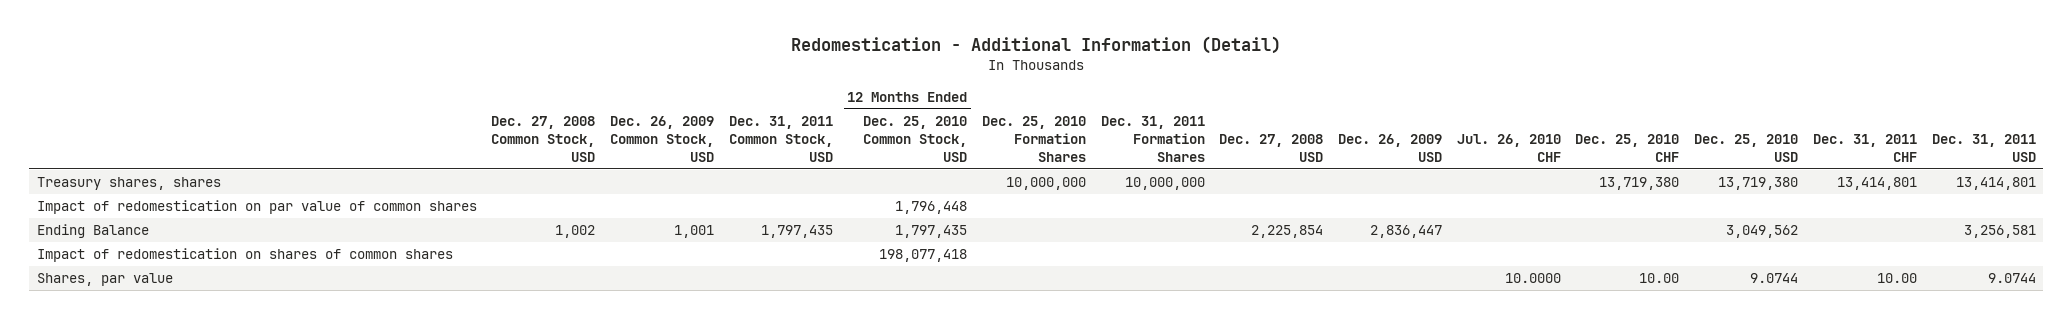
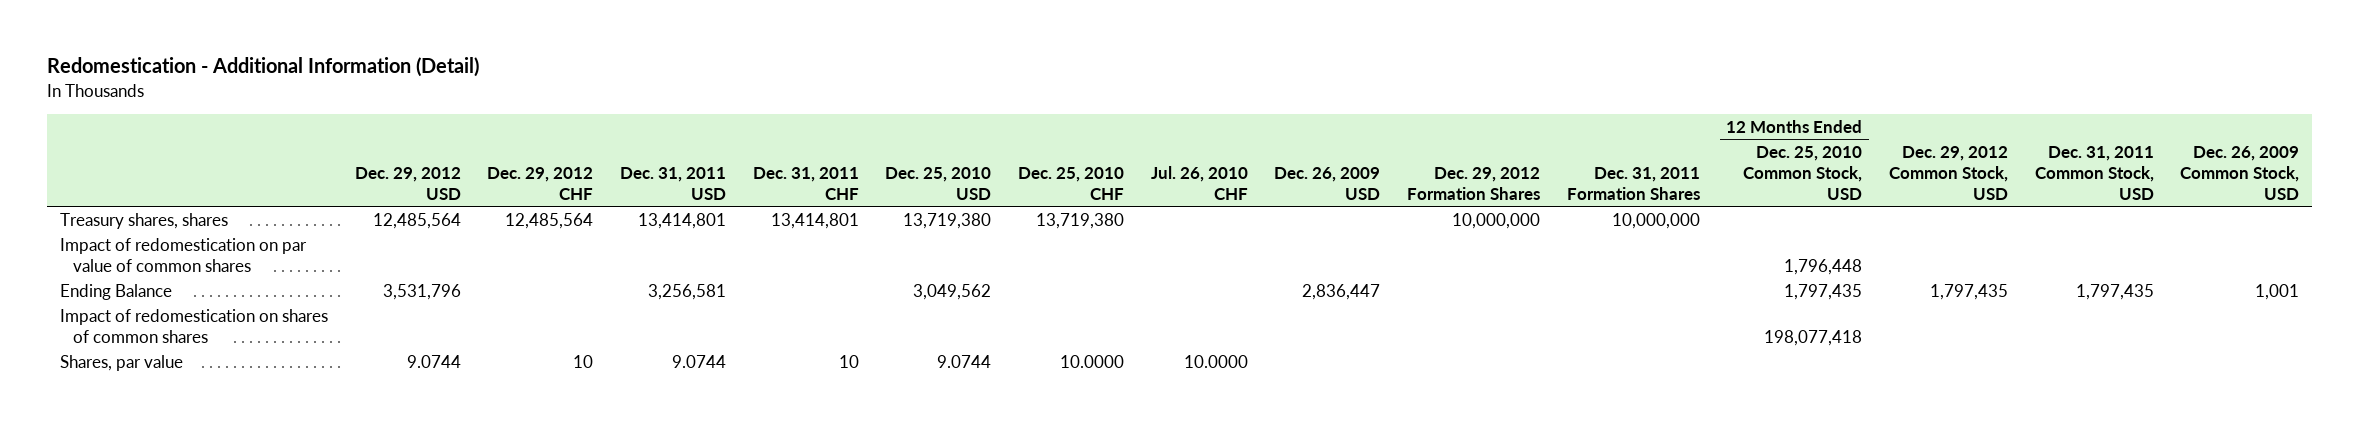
- | Dec. 27, 2008 Common Stock, USD | Dec. 26, 2009 Common Stock, USD | Dec. 31, 2011 Common Stock, USD | 12 Months Ended Dec. 25, 2010 Common Stock, USD | Dec. 25, 2010 Formation Shares | Dec. 31, 2011 Formation Shares | Dec. 27, 2008 USD | Dec. 26, 2009 USD | Jul. 26, 2010 CHF | Dec. 25, 2010 CHF | Dec. 25, 2010 USD | Dec. 31, 2011 CHF | Dec. 31, 2011 USD
+ | Dec. 29, 2012 USD | Dec. 29, 2012 CHF | Dec. 31, 2011 USD | Dec. 31, 2011 CHF | Dec. 25, 2010 USD | Dec. 25, 2010 CHF | Jul. 26, 2010 CHF | Dec. 26, 2009 USD | Dec. 29, 2012 Formation Shares | Dec. 31, 2011 Formation Shares | 12 Months Ended Dec. 25, 2010 Common Stock, USD | Dec. 29, 2012 Common Stock, USD | Dec. 31, 2011 Common Stock, USD | Dec. 26, 2009 Common Stock, USD
- Shares, par value | | | | | | | | | 10.0000 | 10.00 | 9.0744 | 10.00 | 9.0744
+ Shares, par value | 9.0744 | 10 | 9.0744 | 10 | 9.0744 | 10.0000 | 10.0000 | | | | | | |

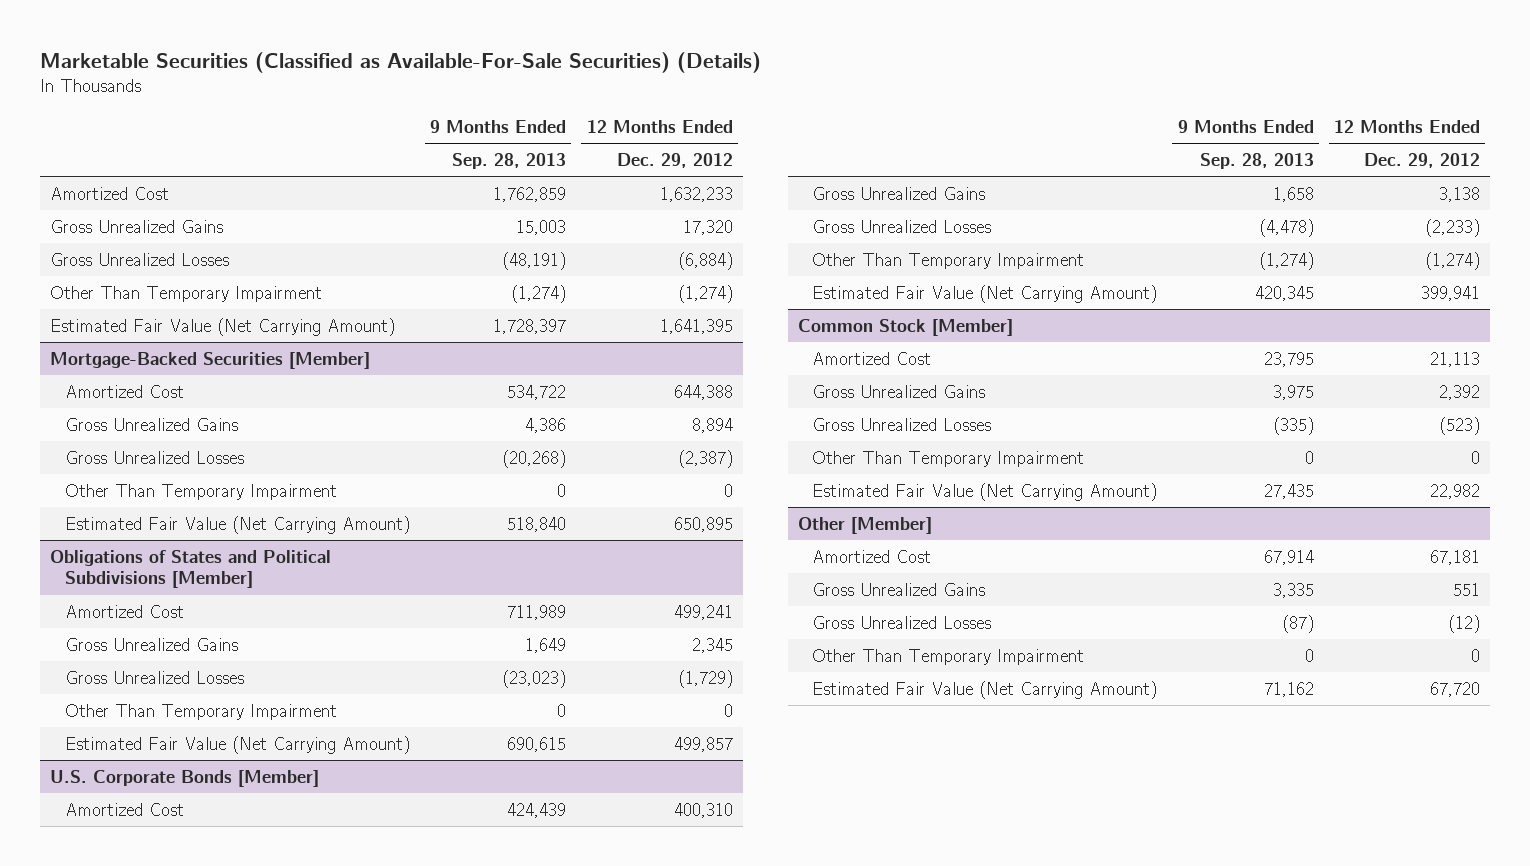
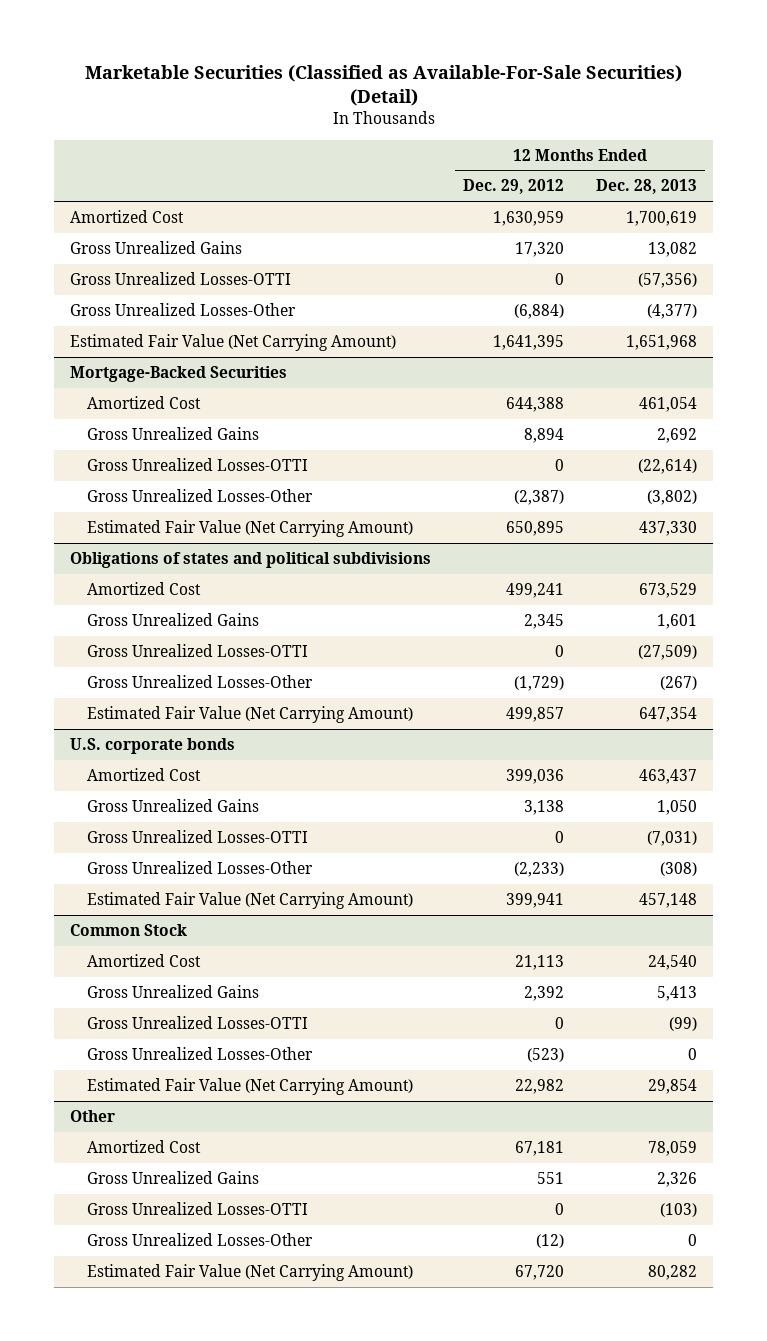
- Marketable Securities (Classified as Available-For-Sale Securities) (Details)
+ Marketable Securities (Classified as Available-For-Sale Securities) (Detail)
- | 9 Months Ended Sep. 28, 2013 | 12 Months Ended Dec. 29, 2012
+ | 12 Months Ended Dec. 29, 2012 | 12 Months Ended Dec. 28, 2013
- Amortized Cost | 1,762,859 | 1,632,233
+ Amortized Cost | 1,630,959 | 1,700,619
- Gross Unrealized Losses | (48,191) | (6,884)
- Other Than Temporary Impairment | (1,274) | (1,274)
+ Gross Unrealized Losses-OTTI | 0 | (57,356)
+ Gross Unrealized Losses-Other | (6,884) | (4,377)
- Mortgage-Backed Securities [Member]
+ Mortgage-Backed Securities
- Gross Unrealized Losses | (20,268) | (2,387)
- Other Than Temporary Impairment | 0 | 0
+ Gross Unrealized Losses-OTTI | 0 | (22,614)
+ Gross Unrealized Losses-Other | (2,387) | (3,802)
- Obligations of States and Political Subdivisions [Member]
+ Obligations of states and political subdivisions
- Gross Unrealized Losses | (23,023) | (1,729)
- Other Than Temporary Impairment | 0 | 0
+ Gross Unrealized Losses-OTTI | 0 | (27,509)
+ Gross Unrealized Losses-Other | (1,729) | (267)
- U.S. Corporate Bonds [Member]
- Amortized Cost | 424,439 | 400,310
+ U.S. corporate bonds
+ Amortized Cost | 399,036 | 463,437
- Gross Unrealized Losses | (4,478) | (2,233)
- Other Than Temporary Impairment | (1,274) | (1,274)
+ Gross Unrealized Losses-OTTI | 0 | (7,031)
+ Gross Unrealized Losses-Other | (2,233) | (308)
- Common Stock [Member]
+ Common Stock
- Gross Unrealized Losses | (335) | (523)
- Other Than Temporary Impairment | 0 | 0
+ Gross Unrealized Losses-OTTI | 0 | (99)
+ Gross Unrealized Losses-Other | (523) | 0
- Other [Member]
+ Other
- Gross Unrealized Losses | (87) | (12)
- Other Than Temporary Impairment | 0 | 0
+ Gross Unrealized Losses-OTTI | 0 | (103)
+ Gross Unrealized Losses-Other | (12) | 0

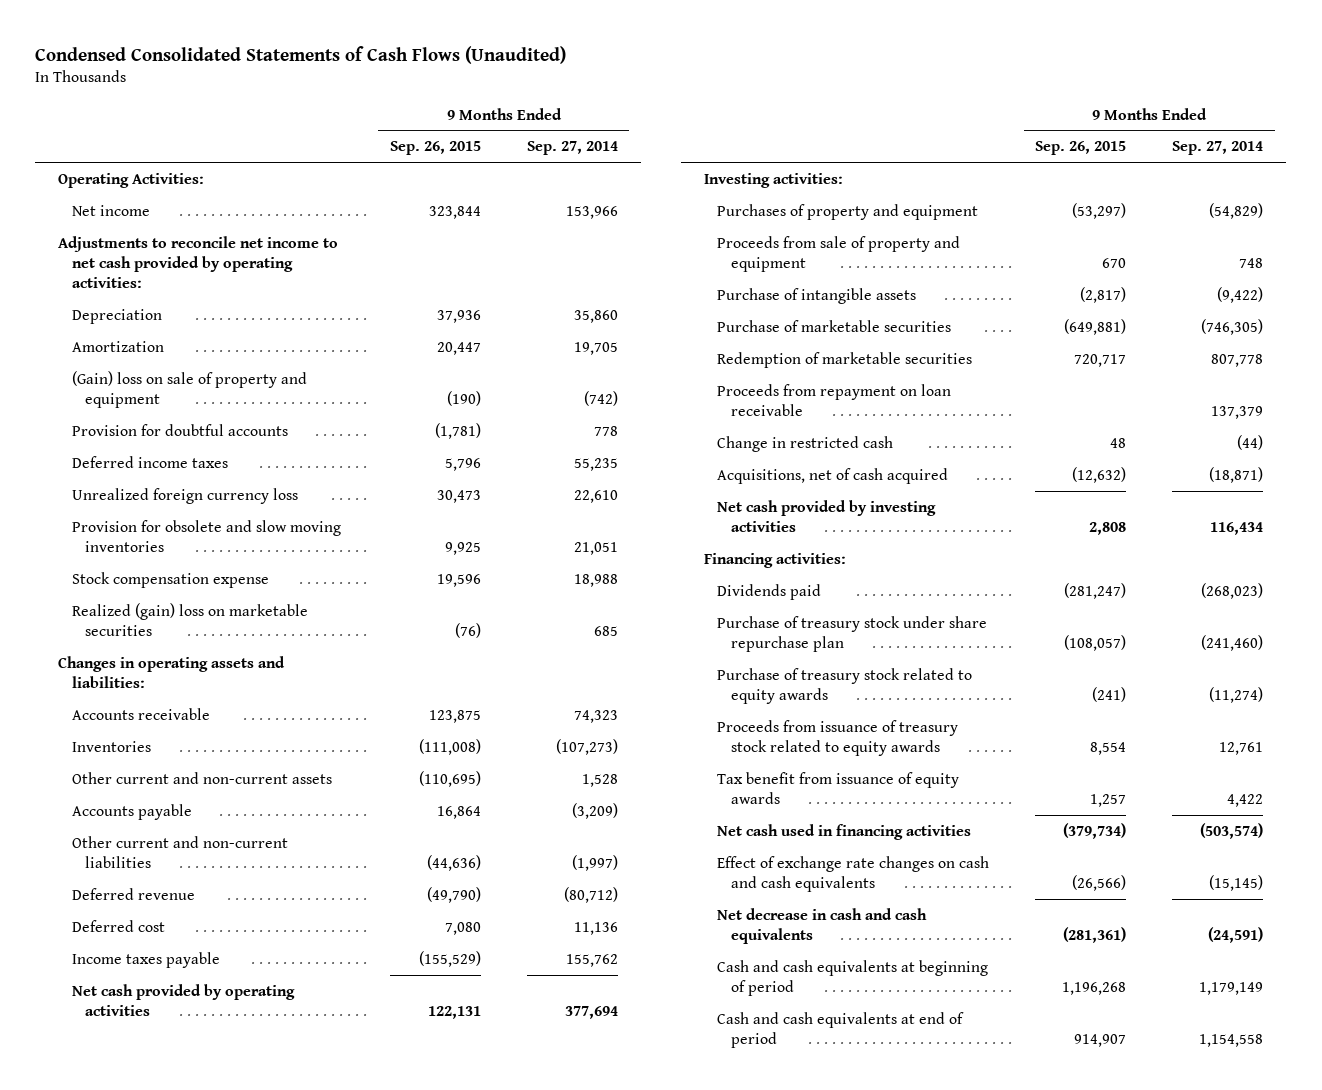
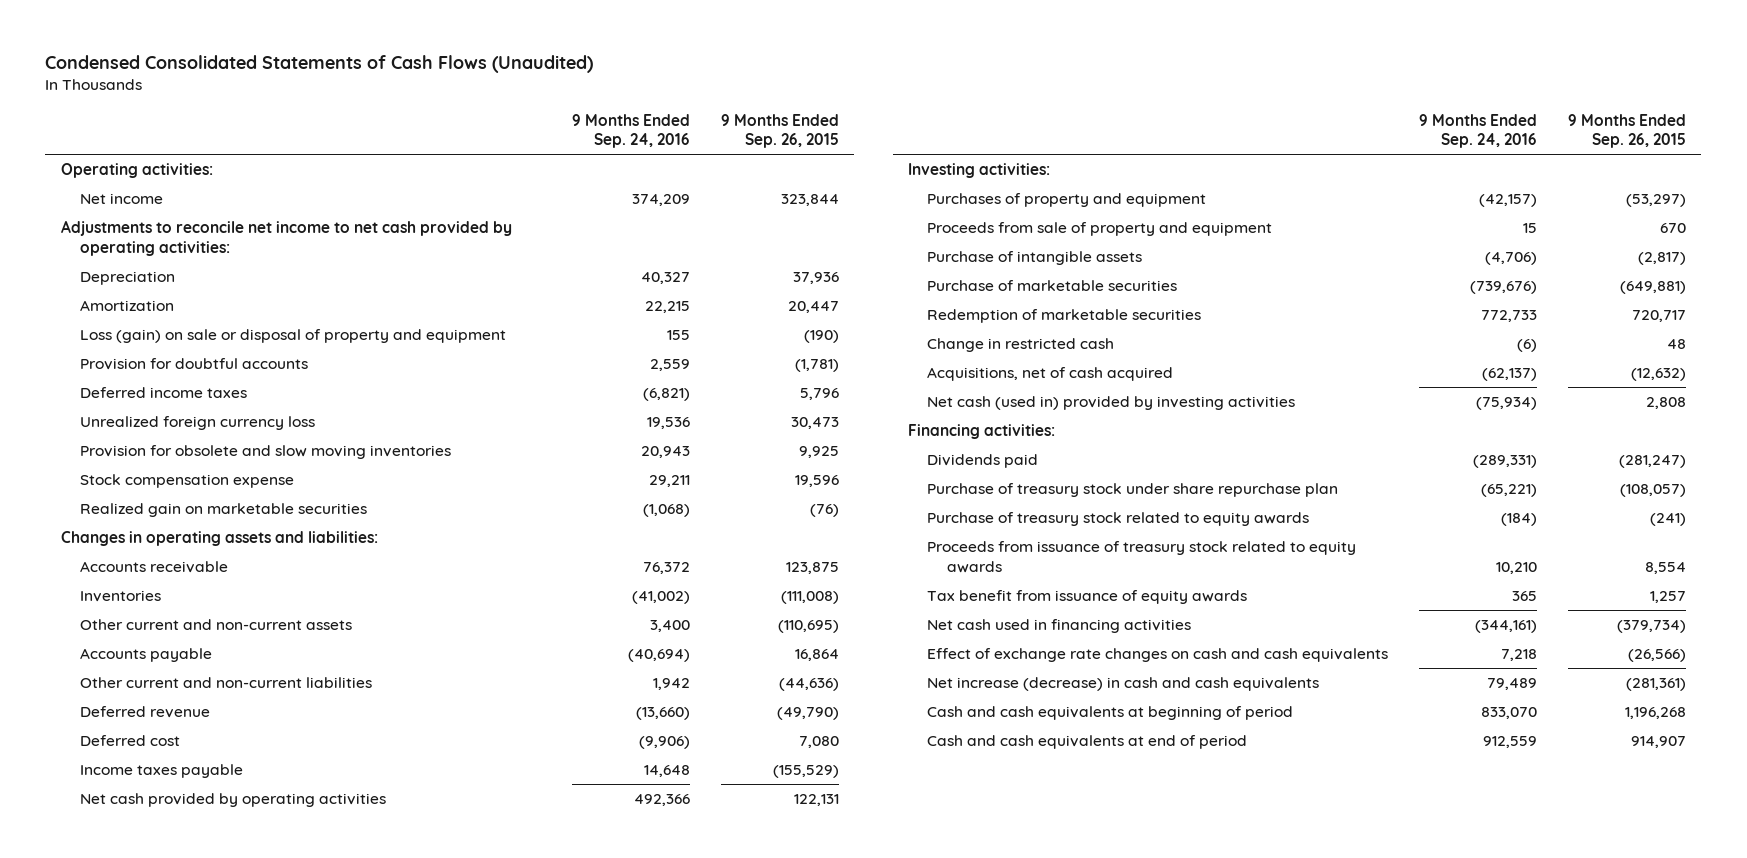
- | 9 Months Ended Sep. 26, 2015 | 9 Months Ended Sep. 27, 2014
+ | 9 Months Ended Sep. 24, 2016 | 9 Months Ended Sep. 26, 2015
- Operating Activities:
+ Operating activities:
- (Gain) loss on sale of property and equipment | (190) | (742)
+ Loss (gain) on sale or disposal of property and equipment | 155 | (190)
- Realized (gain) loss on marketable securities | (76) | 685
+ Realized gain on marketable securities | (1,068) | (76)
- Proceeds from repayment on loan receivable | | 137,379
- Net cash provided by investing activities | 2,808 | 116,434
+ Net cash (used in) provided by investing activities | (75,934) | 2,808
- Net decrease in cash and cash equivalents | (281,361) | (24,591)
+ Net increase (decrease) in cash and cash equivalents | 79,489 | (281,361)

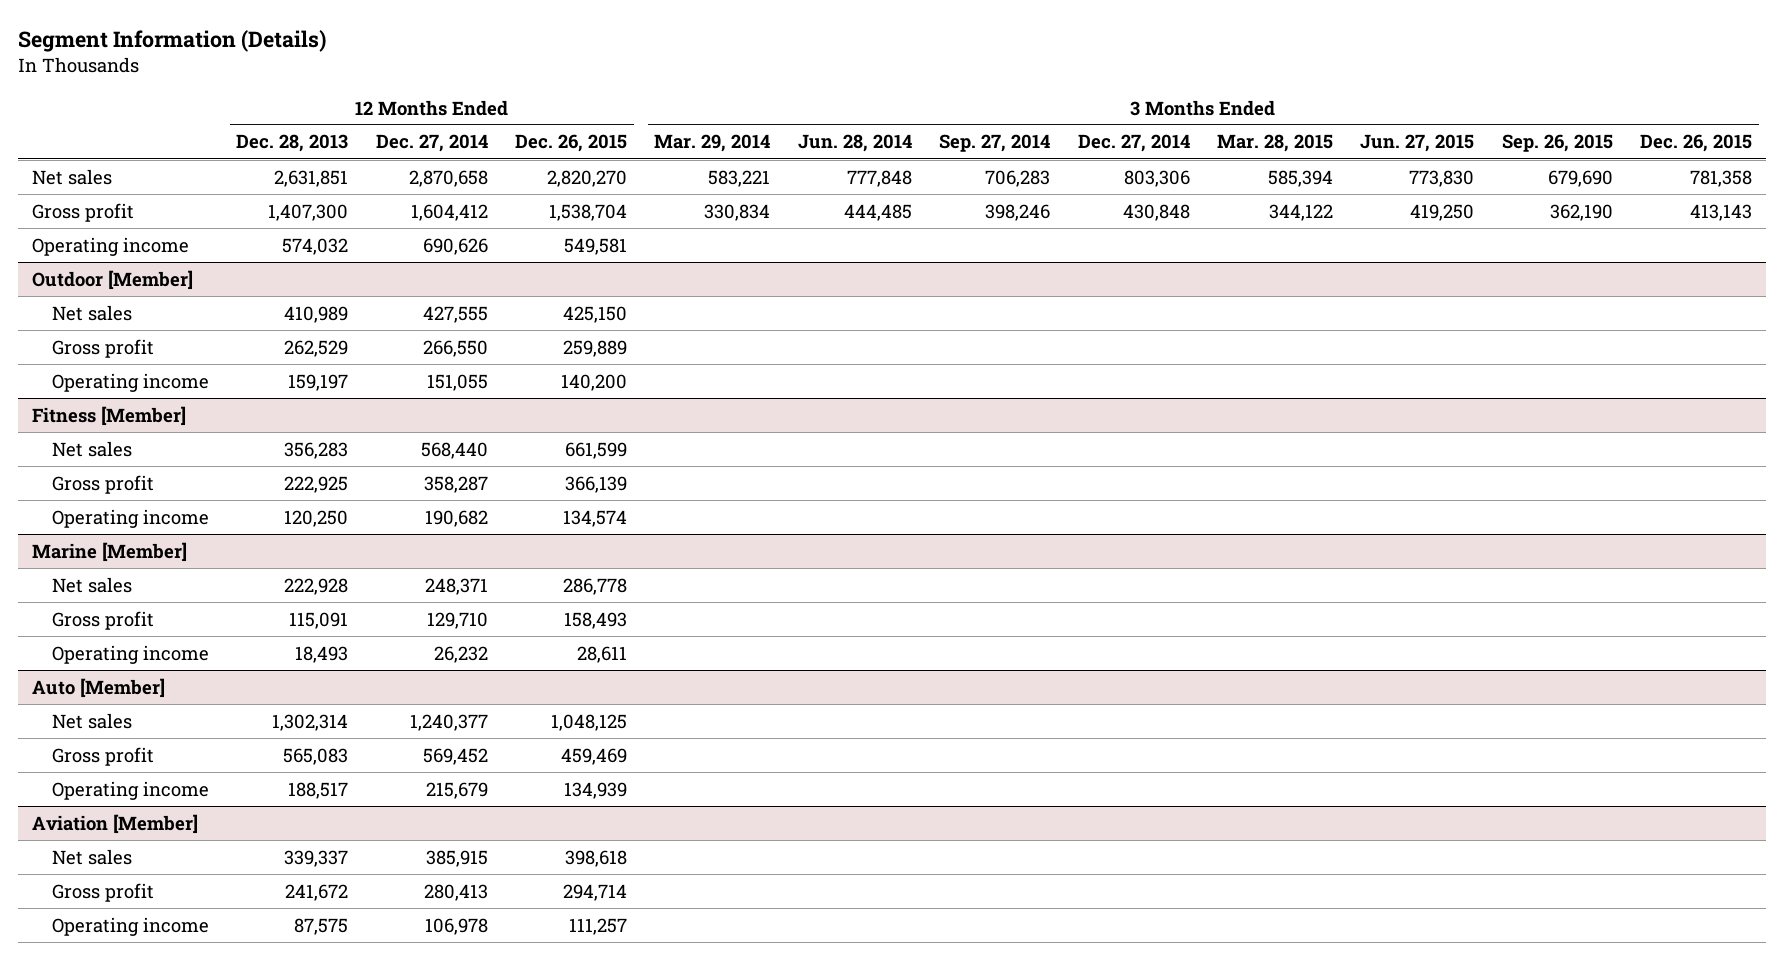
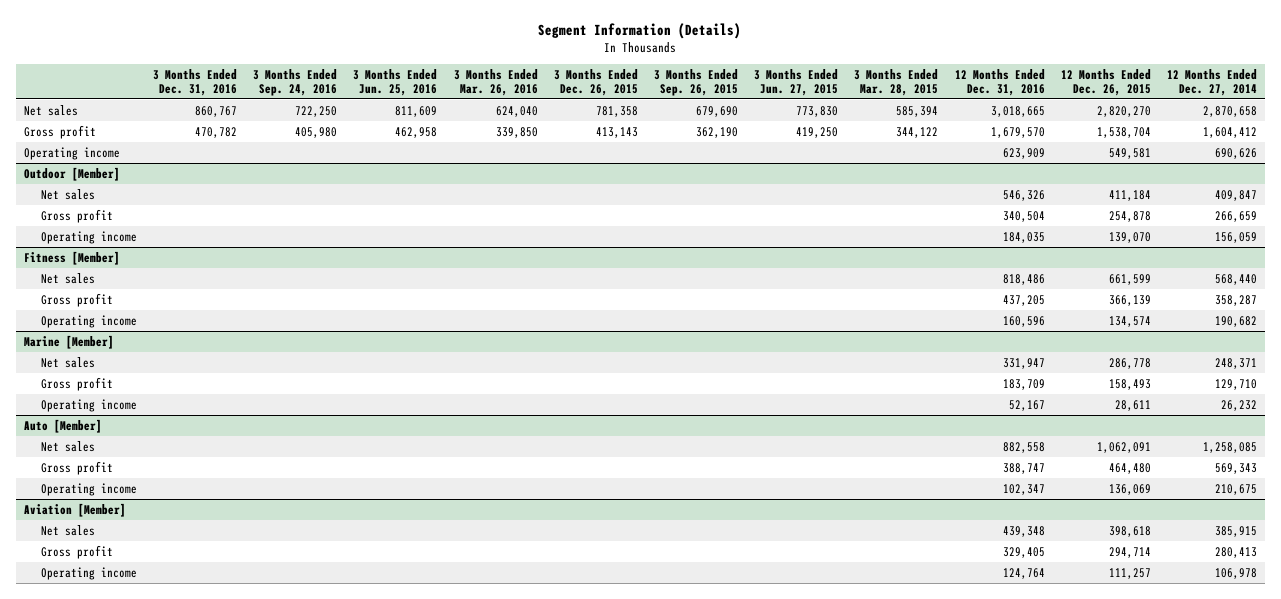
- | 12 Months Ended Dec. 28, 2013 | 12 Months Ended Dec. 27, 2014 | 12 Months Ended Dec. 26, 2015 | 3 Months Ended Mar. 29, 2014 | 3 Months Ended Jun. 28, 2014 | 3 Months Ended Sep. 27, 2014 | 3 Months Ended Dec. 27, 2014 | 3 Months Ended Mar. 28, 2015 | 3 Months Ended Jun. 27, 2015 | 3 Months Ended Sep. 26, 2015 | 3 Months Ended Dec. 26, 2015
+ | 3 Months Ended Dec. 31, 2016 | 3 Months Ended Sep. 24, 2016 | 3 Months Ended Jun. 25, 2016 | 3 Months Ended Mar. 26, 2016 | 3 Months Ended Dec. 26, 2015 | 3 Months Ended Sep. 26, 2015 | 3 Months Ended Jun. 27, 2015 | 3 Months Ended Mar. 28, 2015 | 12 Months Ended Dec. 31, 2016 | 12 Months Ended Dec. 26, 2015 | 12 Months Ended Dec. 27, 2014
@ Outdoor [Member]
- Net sales | 410,989 | 427,555 | 425,150 | | | | | | | |
- Gross profit | 262,529 | 266,550 | 259,889 | | | | | | | |
- Operating income | 159,197 | 151,055 | 140,200 | | | | | | | |
+ Net sales | | | | | | | | | 546,326 | 411,184 | 409,847
+ Gross profit | | | | | | | | | 340,504 | 254,878 | 266,659
+ Operating income | | | | | | | | | 184,035 | 139,070 | 156,059
@ Auto [Member]
- Net sales | 1,302,314 | 1,240,377 | 1,048,125 | | | | | | | |
- Gross profit | 565,083 | 569,452 | 459,469 | | | | | | | |
- Operating income | 188,517 | 215,679 | 134,939 | | | | | | | |
+ Net sales | | | | | | | | | 882,558 | 1,062,091 | 1,258,085
+ Gross profit | | | | | | | | | 388,747 | 464,480 | 569,343
+ Operating income | | | | | | | | | 102,347 | 136,069 | 210,675

